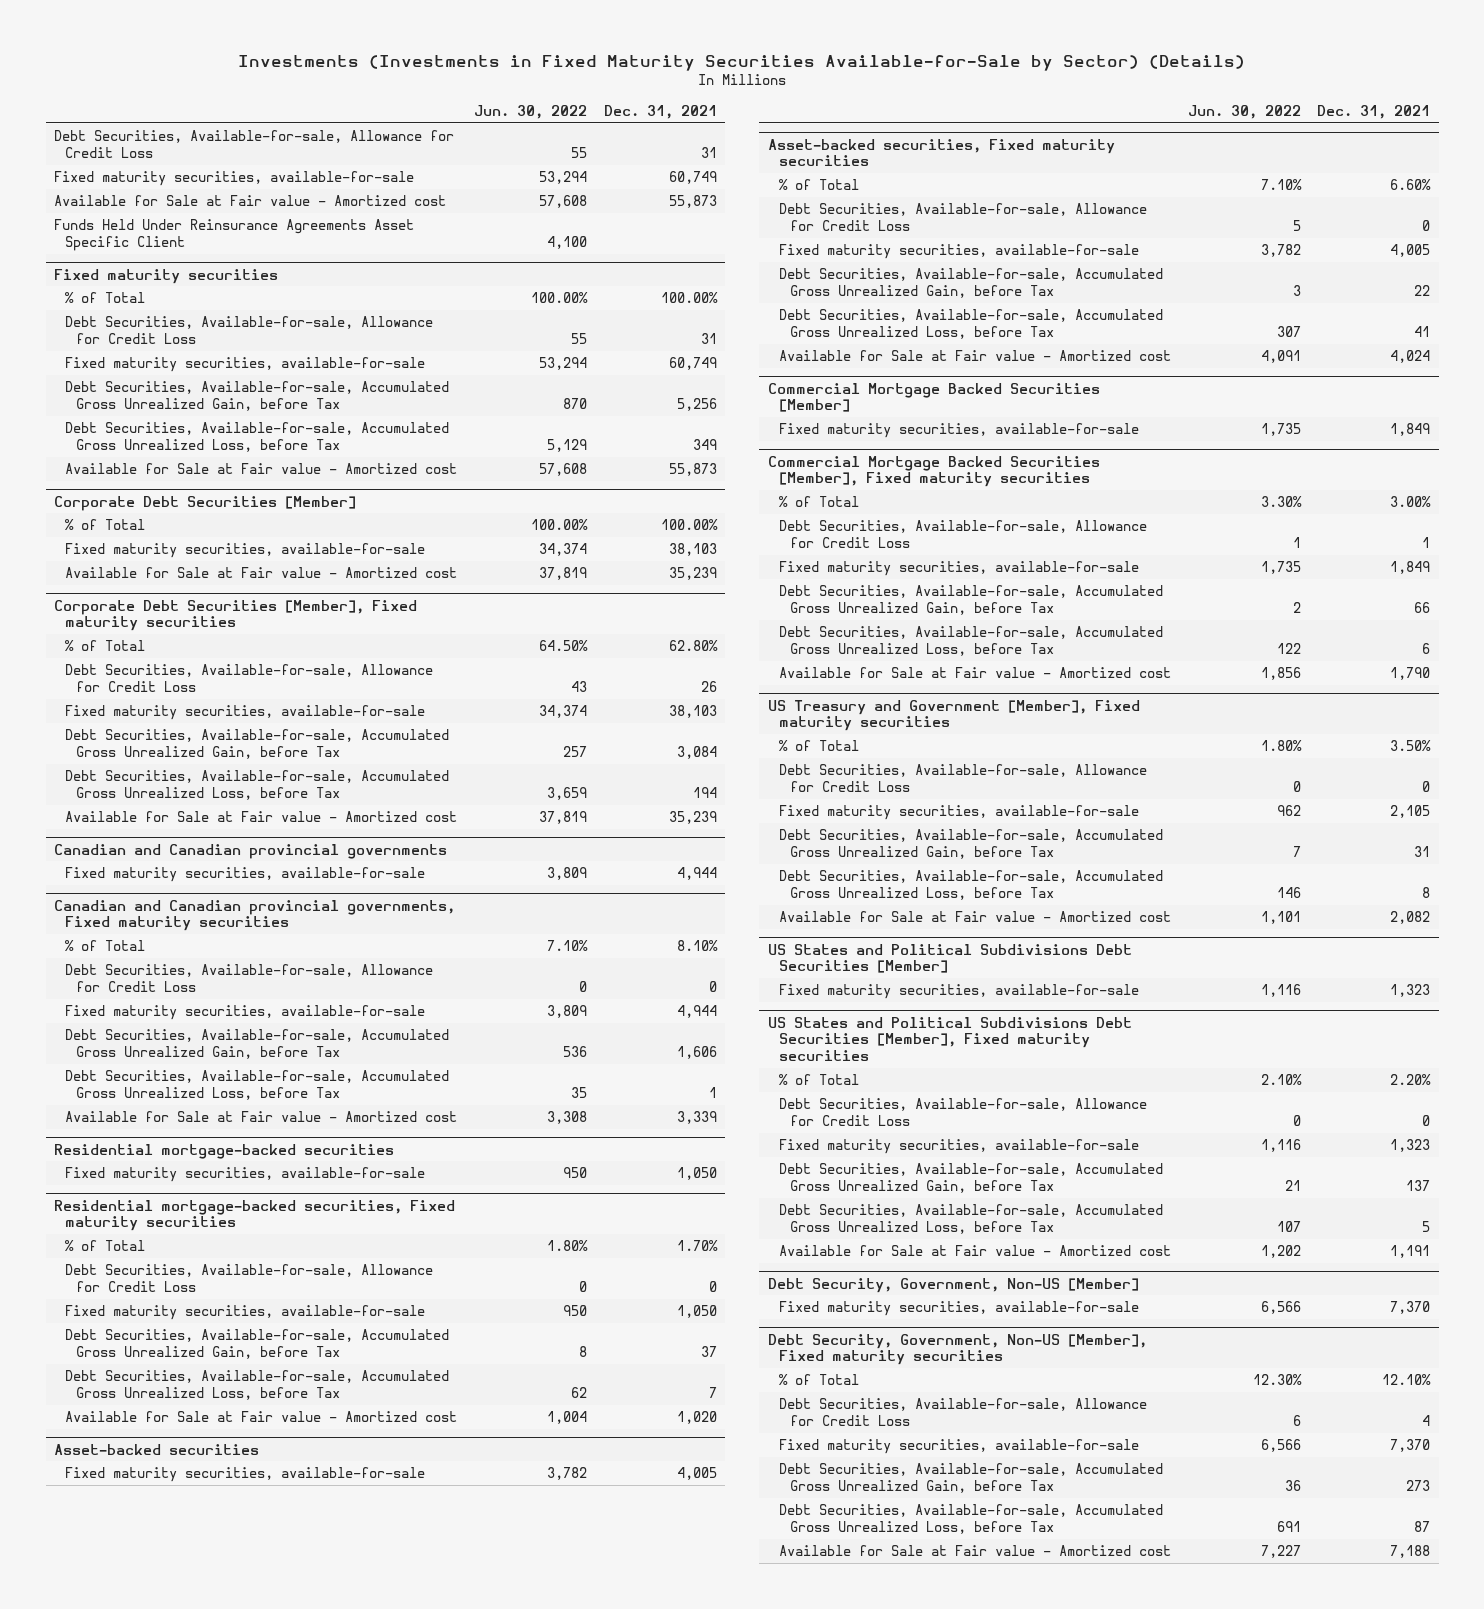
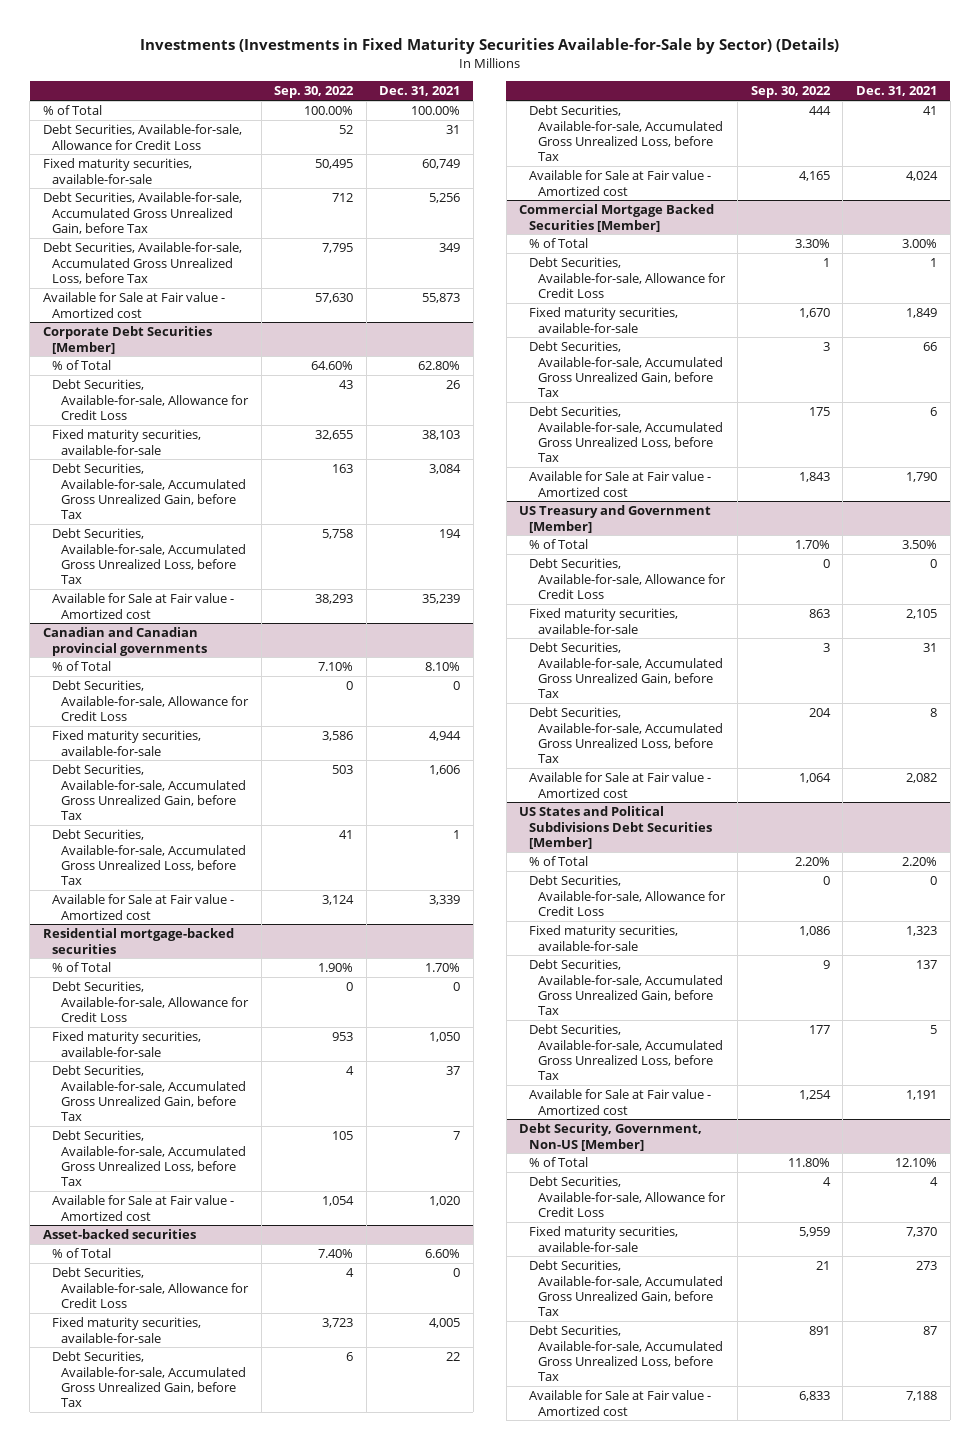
- | Jun. 30, 2022 | Dec. 31, 2021
+ | Sep. 30, 2022 | Dec. 31, 2021
- Debt Securities, Available-for-sale, Allowance for Credit Loss | 55 | 31
- Fixed maturity securities, available-for-sale | 53,294 | 60,749
- Available for Sale at Fair value - Amortized cost | 57,608 | 55,873
- Funds Held Under Reinsurance Agreements Asset Specific Client | 4,100 |
- Fixed maturity securities
@ Corporate Debt Securities [Member]
- % of Total | 100.00% | 100.00%
- Fixed maturity securities, available-for-sale | 34,374 | 38,103
- Available for Sale at Fair value - Amortized cost | 37,819 | 35,239
- Corporate Debt Securities [Member], Fixed maturity securities
@ Canadian and Canadian provincial governments
- Fixed maturity securities, available-for-sale | 3,809 | 4,944
- Canadian and Canadian provincial governments, Fixed maturity securities
@ Residential mortgage-backed securities
- Fixed maturity securities, available-for-sale | 950 | 1,050
- Residential mortgage-backed securities, Fixed maturity securities
@ Asset-backed securities
- Fixed maturity securities, available-for-sale | 3,782 | 4,005
- Asset-backed securities, Fixed maturity securities
@ Commercial Mortgage Backed Securities [Member]
- Fixed maturity securities, available-for-sale | 1,735 | 1,849
- Commercial Mortgage Backed Securities [Member], Fixed maturity securities
- US Treasury and Government [Member], Fixed maturity securities
+ US Treasury and Government [Member]
@ US States and Political Subdivisions Debt Securities [Member]
- Fixed maturity securities, available-for-sale | 1,116 | 1,323
- US States and Political Subdivisions Debt Securities [Member], Fixed maturity securities
@ Debt Security, Government, Non-US [Member]
- Fixed maturity securities, available-for-sale | 6,566 | 7,370
- Debt Security, Government, Non-US [Member], Fixed maturity securities

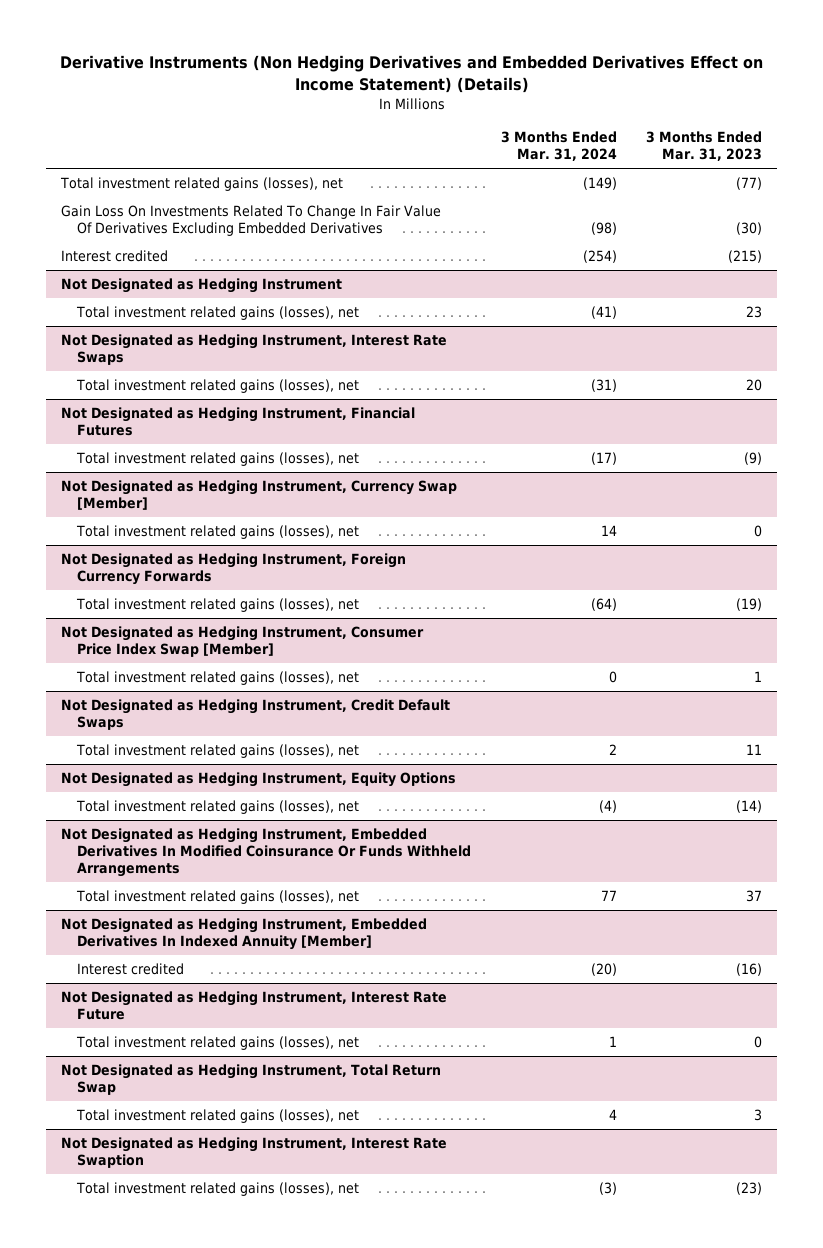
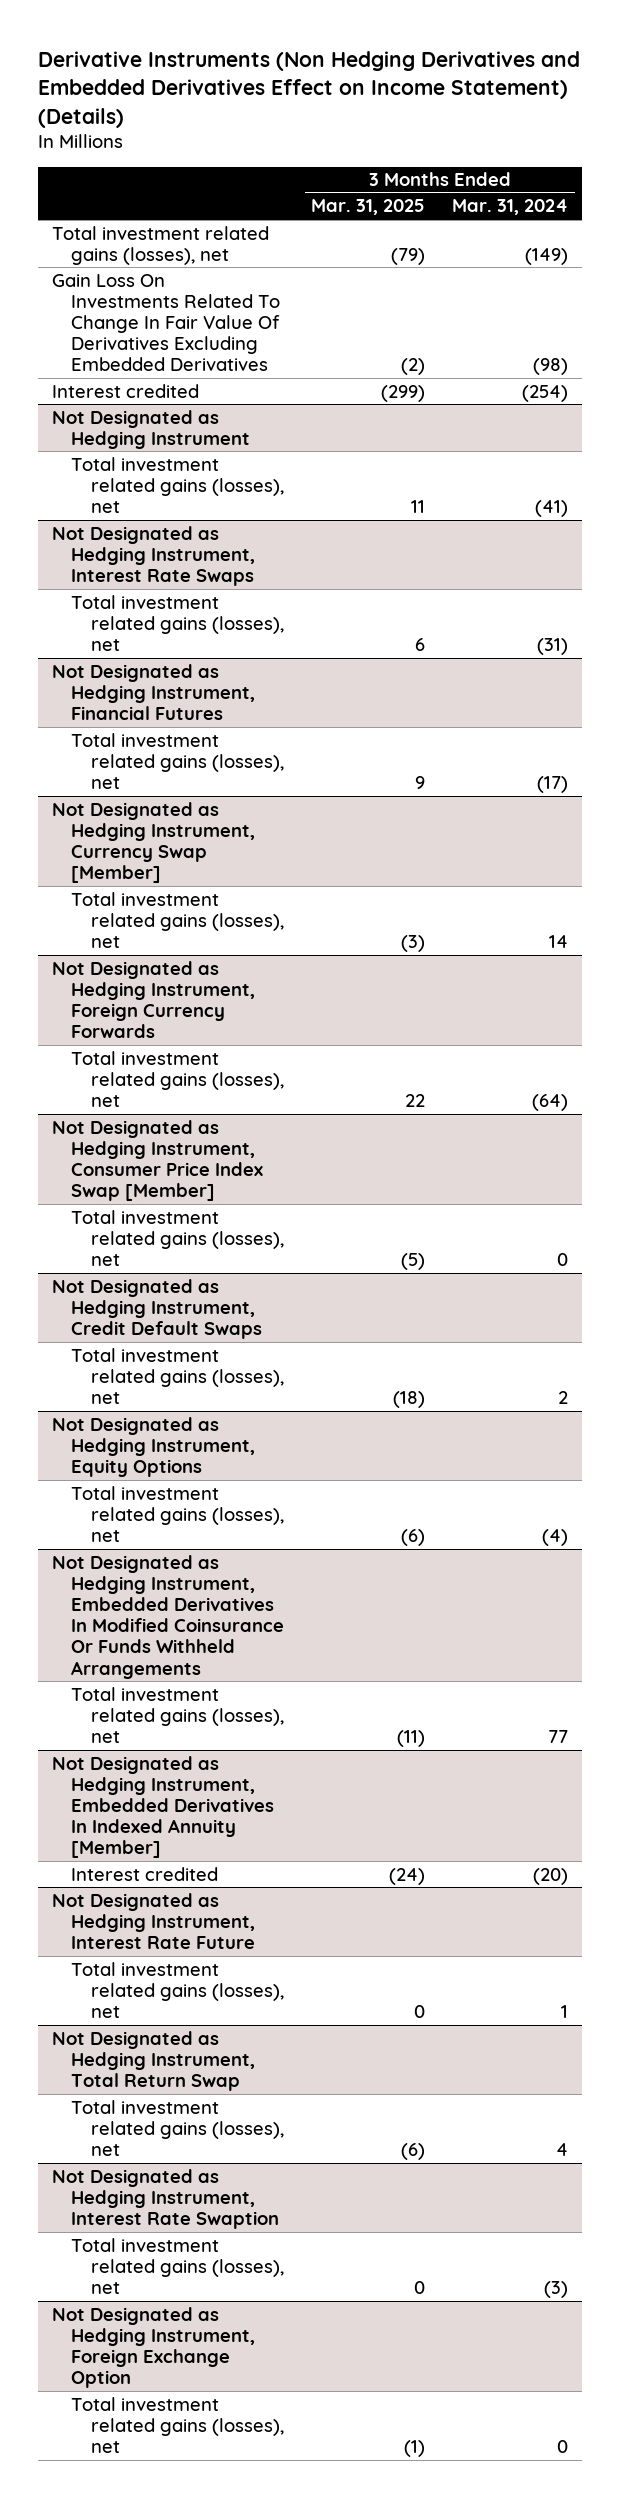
- | 3 Months Ended Mar. 31, 2024 | 3 Months Ended Mar. 31, 2023
+ | 3 Months Ended Mar. 31, 2025 | 3 Months Ended Mar. 31, 2024
+ Not Designated as Hedging Instrument, Foreign Exchange Option
+ Total investment related gains (losses), net | (1) | 0

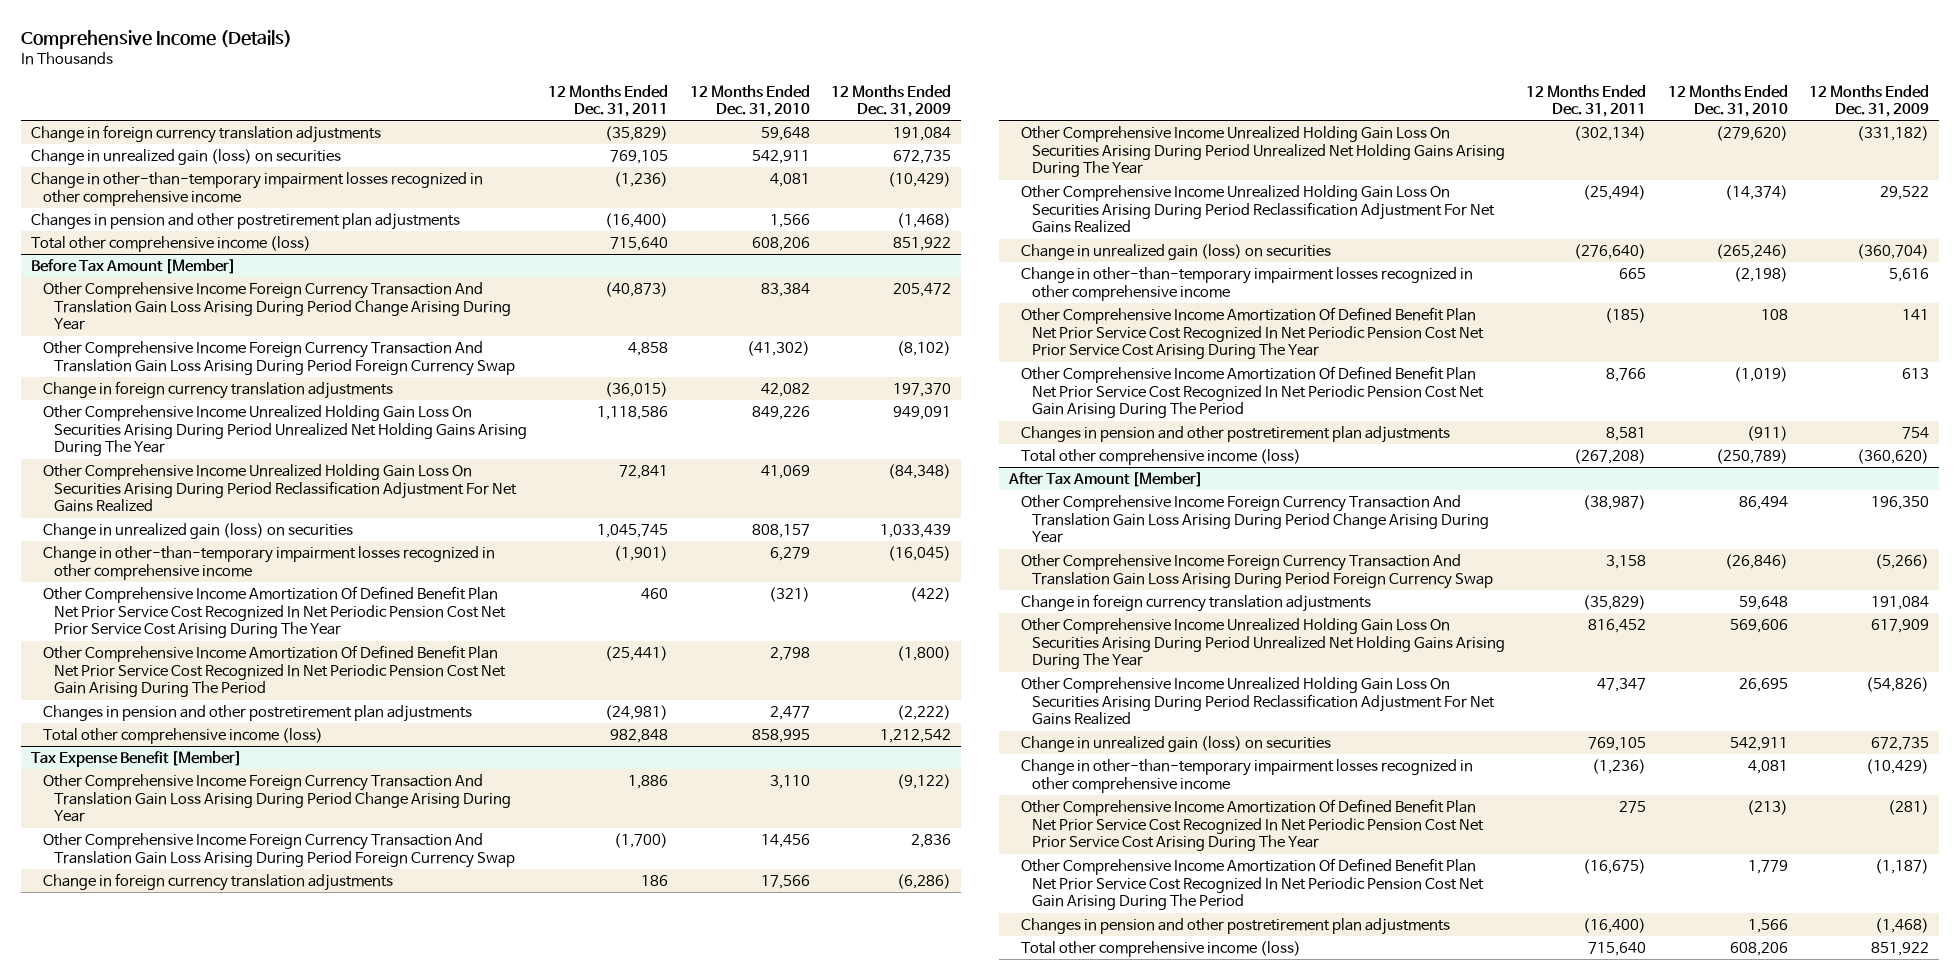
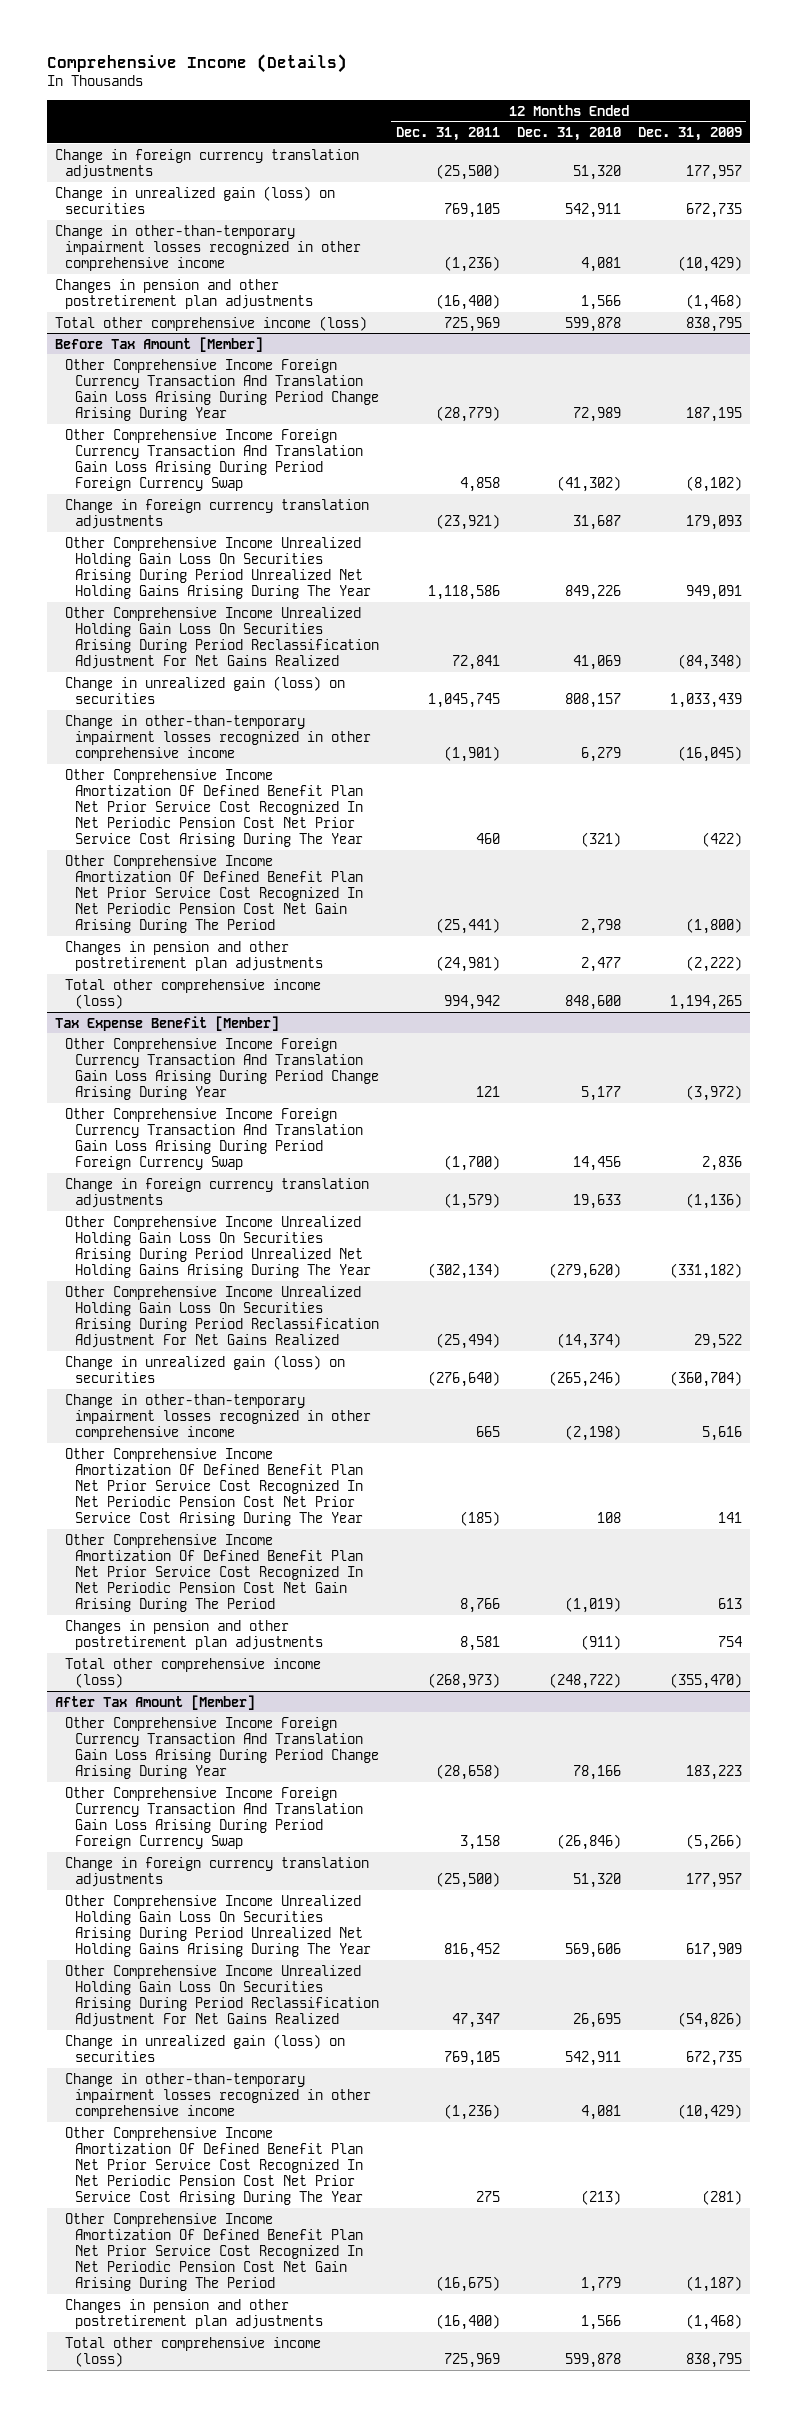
- Change in foreign currency translation adjustments | (35,829) | 59,648 | 191,084
+ Change in foreign currency translation adjustments | (25,500) | 51,320 | 177,957
- Total other comprehensive income (loss) | 715,640 | 608,206 | 851,922
+ Total other comprehensive income (loss) | 725,969 | 599,878 | 838,795
@ Before Tax Amount [Member]
- Other Comprehensive Income Foreign Currency Transaction And Translation Gain Loss Arising During Period Change Arising During Year | (40,873) | 83,384 | 205,472
+ Other Comprehensive Income Foreign Currency Transaction And Translation Gain Loss Arising During Period Change Arising During Year | (28,779) | 72,989 | 187,195
- Change in foreign currency translation adjustments | (36,015) | 42,082 | 197,370
+ Change in foreign currency translation adjustments | (23,921) | 31,687 | 179,093
- Total other comprehensive income (loss) | 982,848 | 858,995 | 1,212,542
+ Total other comprehensive income (loss) | 994,942 | 848,600 | 1,194,265
@ Tax Expense Benefit [Member]
- Other Comprehensive Income Foreign Currency Transaction And Translation Gain Loss Arising During Period Change Arising During Year | 1,886 | 3,110 | (9,122)
+ Other Comprehensive Income Foreign Currency Transaction And Translation Gain Loss Arising During Period Change Arising During Year | 121 | 5,177 | (3,972)
- Change in foreign currency translation adjustments | 186 | 17,566 | (6,286)
+ Change in foreign currency translation adjustments | (1,579) | 19,633 | (1,136)
- Total other comprehensive income (loss) | (267,208) | (250,789) | (360,620)
+ Total other comprehensive income (loss) | (268,973) | (248,722) | (355,470)
@ After Tax Amount [Member]
- Other Comprehensive Income Foreign Currency Transaction And Translation Gain Loss Arising During Period Change Arising During Year | (38,987) | 86,494 | 196,350
+ Other Comprehensive Income Foreign Currency Transaction And Translation Gain Loss Arising During Period Change Arising During Year | (28,658) | 78,166 | 183,223
- Change in foreign currency translation adjustments | (35,829) | 59,648 | 191,084
+ Change in foreign currency translation adjustments | (25,500) | 51,320 | 177,957
- Total other comprehensive income (loss) | 715,640 | 608,206 | 851,922
+ Total other comprehensive income (loss) | 725,969 | 599,878 | 838,795

